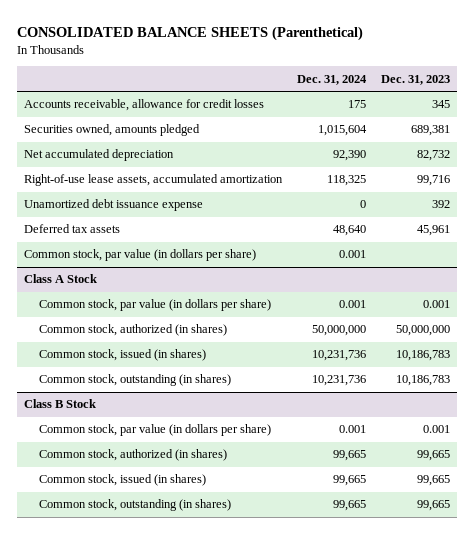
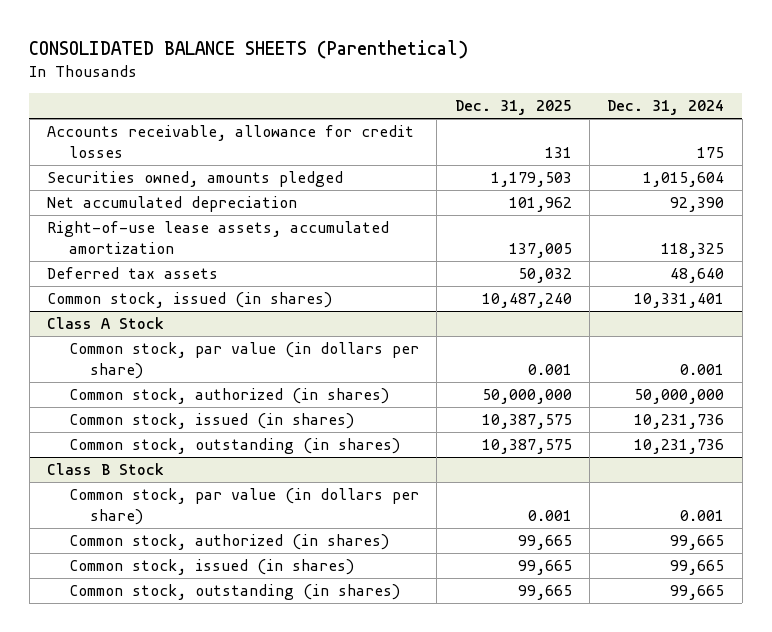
- | Dec. 31, 2024 | Dec. 31, 2023
+ | Dec. 31, 2025 | Dec. 31, 2024
- Unamortized debt issuance expense | 0 | 392
- Common stock, par value (in dollars per share) | 0.001 |
+ Common stock, issued (in shares) | 10,487,240 | 10,331,401

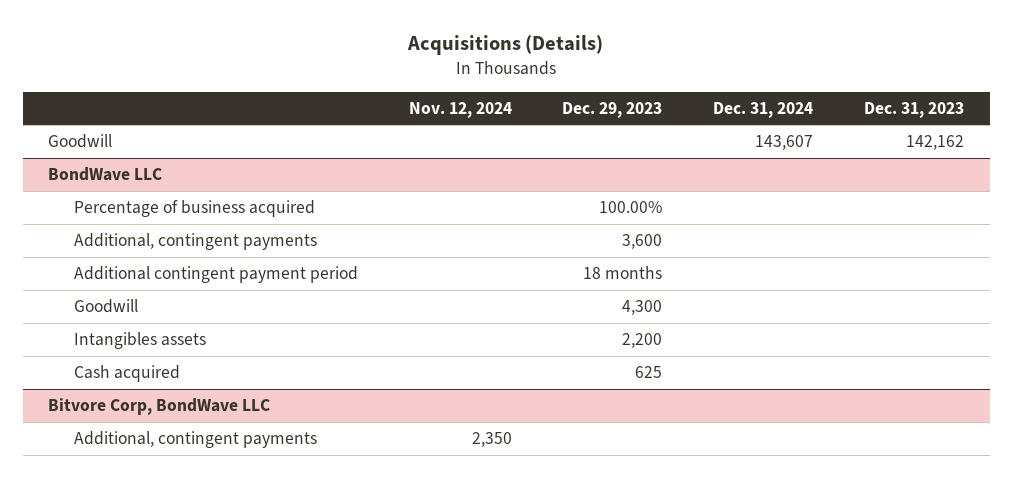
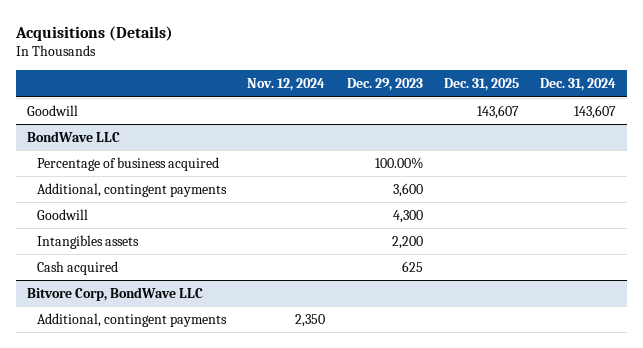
- | Nov. 12, 2024 | Dec. 29, 2023 | Dec. 31, 2024 | Dec. 31, 2023
+ | Nov. 12, 2024 | Dec. 29, 2023 | Dec. 31, 2025 | Dec. 31, 2024
@ BondWave LLC
- Additional contingent payment period | | 18 months | |

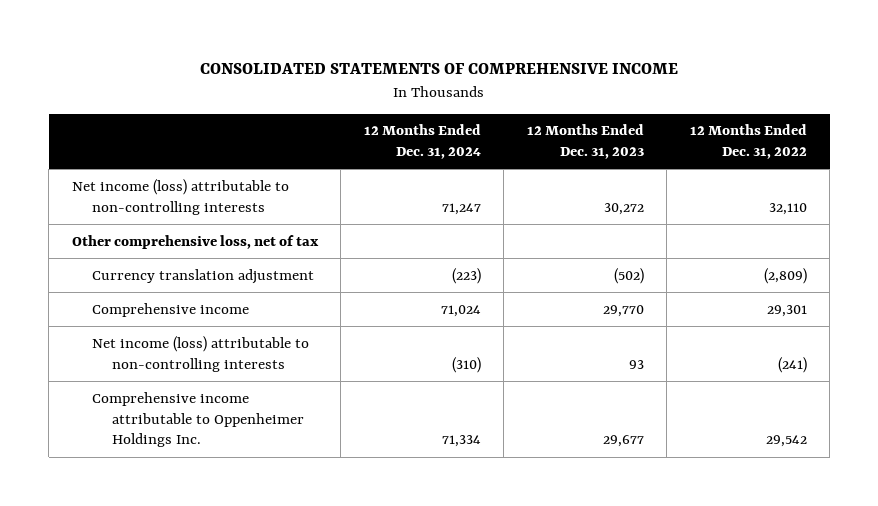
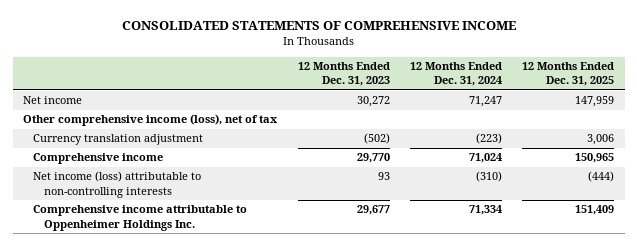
- | 12 Months Ended Dec. 31, 2024 | 12 Months Ended Dec. 31, 2023 | 12 Months Ended Dec. 31, 2022
+ | 12 Months Ended Dec. 31, 2023 | 12 Months Ended Dec. 31, 2024 | 12 Months Ended Dec. 31, 2025
- Net income (loss) attributable to non-controlling interests | 71,247 | 30,272 | 32,110
- Other comprehensive loss, net of tax
+ Net income | 30,272 | 71,247 | 147,959
+ Other comprehensive income (loss), net of tax

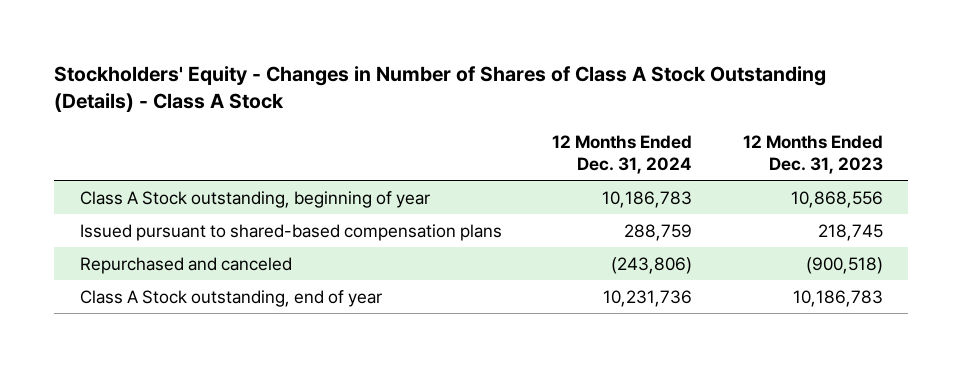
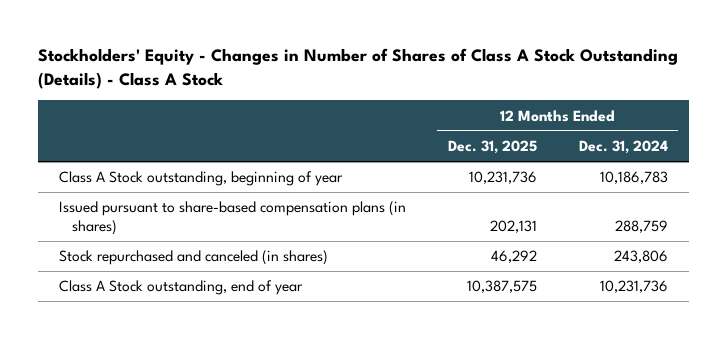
- | 12 Months Ended Dec. 31, 2024 | 12 Months Ended Dec. 31, 2023
+ | 12 Months Ended Dec. 31, 2025 | 12 Months Ended Dec. 31, 2024
- Issued pursuant to shared-based compensation plans | 288,759 | 218,745
- Repurchased and canceled | (243,806) | (900,518)
+ Issued pursuant to share-based compensation plans (in shares) | 202,131 | 288,759
+ Stock repurchased and canceled (in shares) | 46,292 | 243,806

